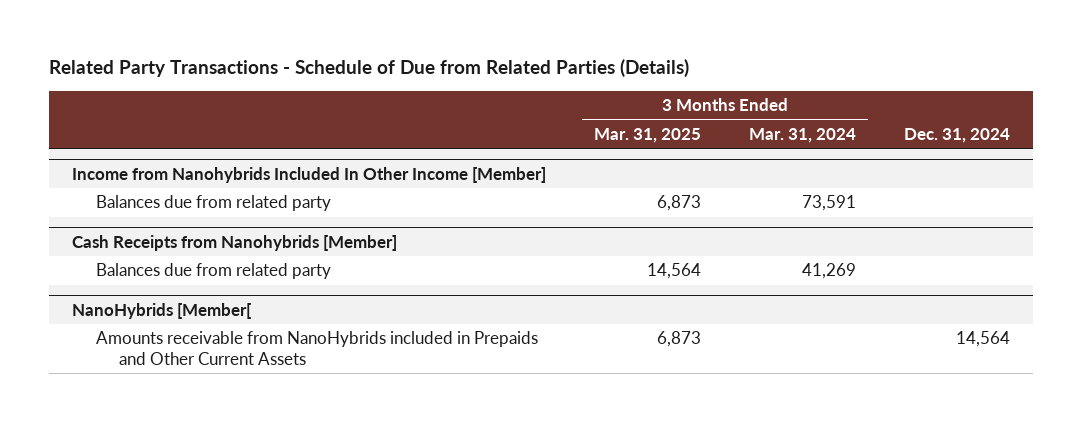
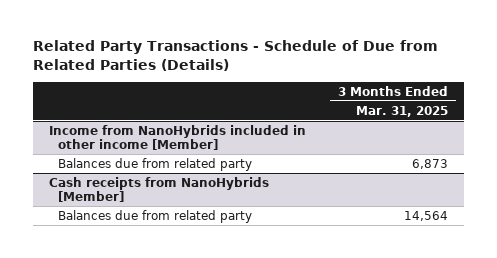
- | 3 Months Ended Mar. 31, 2025 | 3 Months Ended Mar. 31, 2024 | Dec. 31, 2024
+ | 3 Months Ended Mar. 31, 2025
- Income from Nanohybrids Included In Other Income [Member]
+ Income from NanoHybrids included in other income [Member]
- Cash Receipts from Nanohybrids [Member]
+ Cash receipts from NanoHybrids [Member]
- NanoHybrids [Member[
- Amounts receivable from NanoHybrids included in Prepaids and Other Current Assets | 6,873 | | 14,564

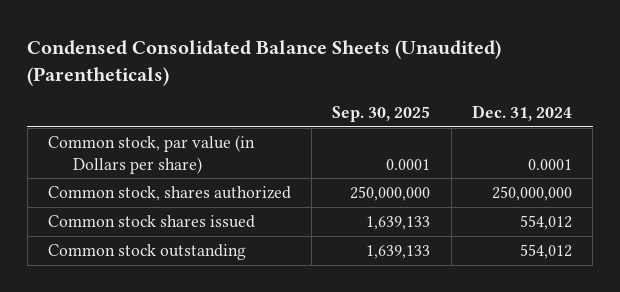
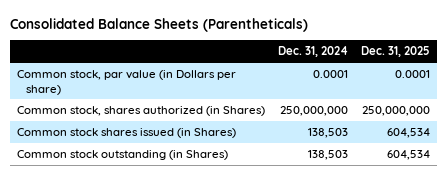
- Condensed Consolidated Balance Sheets (Unaudited) (Parentheticals)
+ Consolidated Balance Sheets (Parentheticals)
- | Sep. 30, 2025 | Dec. 31, 2024
+ | Dec. 31, 2024 | Dec. 31, 2025
- Common stock, shares authorized | 250,000,000 | 250,000,000
- Common stock shares issued | 1,639,133 | 554,012
- Common stock outstanding | 1,639,133 | 554,012
+ Common stock, shares authorized (in Shares) | 250,000,000 | 250,000,000
+ Common stock shares issued (in Shares) | 138,503 | 604,534
+ Common stock outstanding (in Shares) | 138,503 | 604,534

